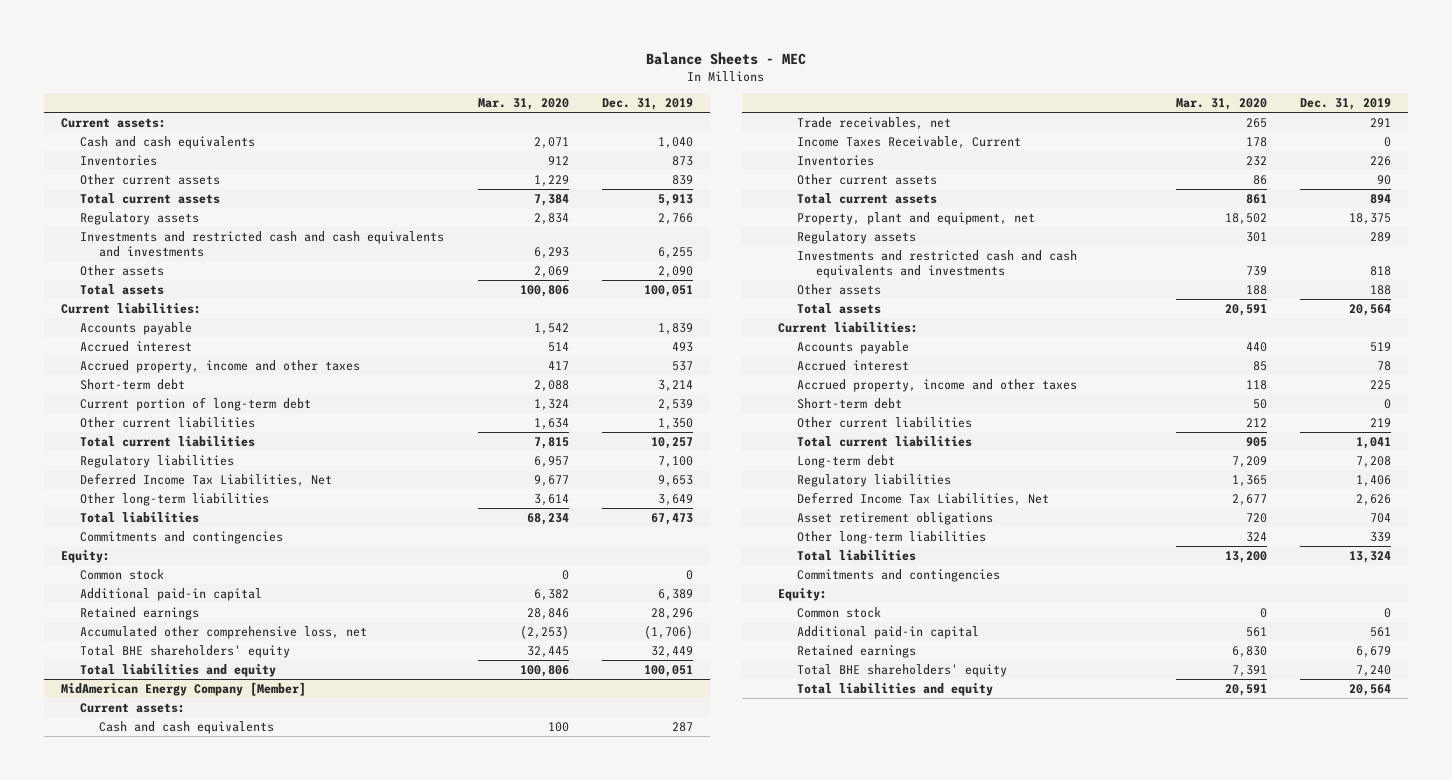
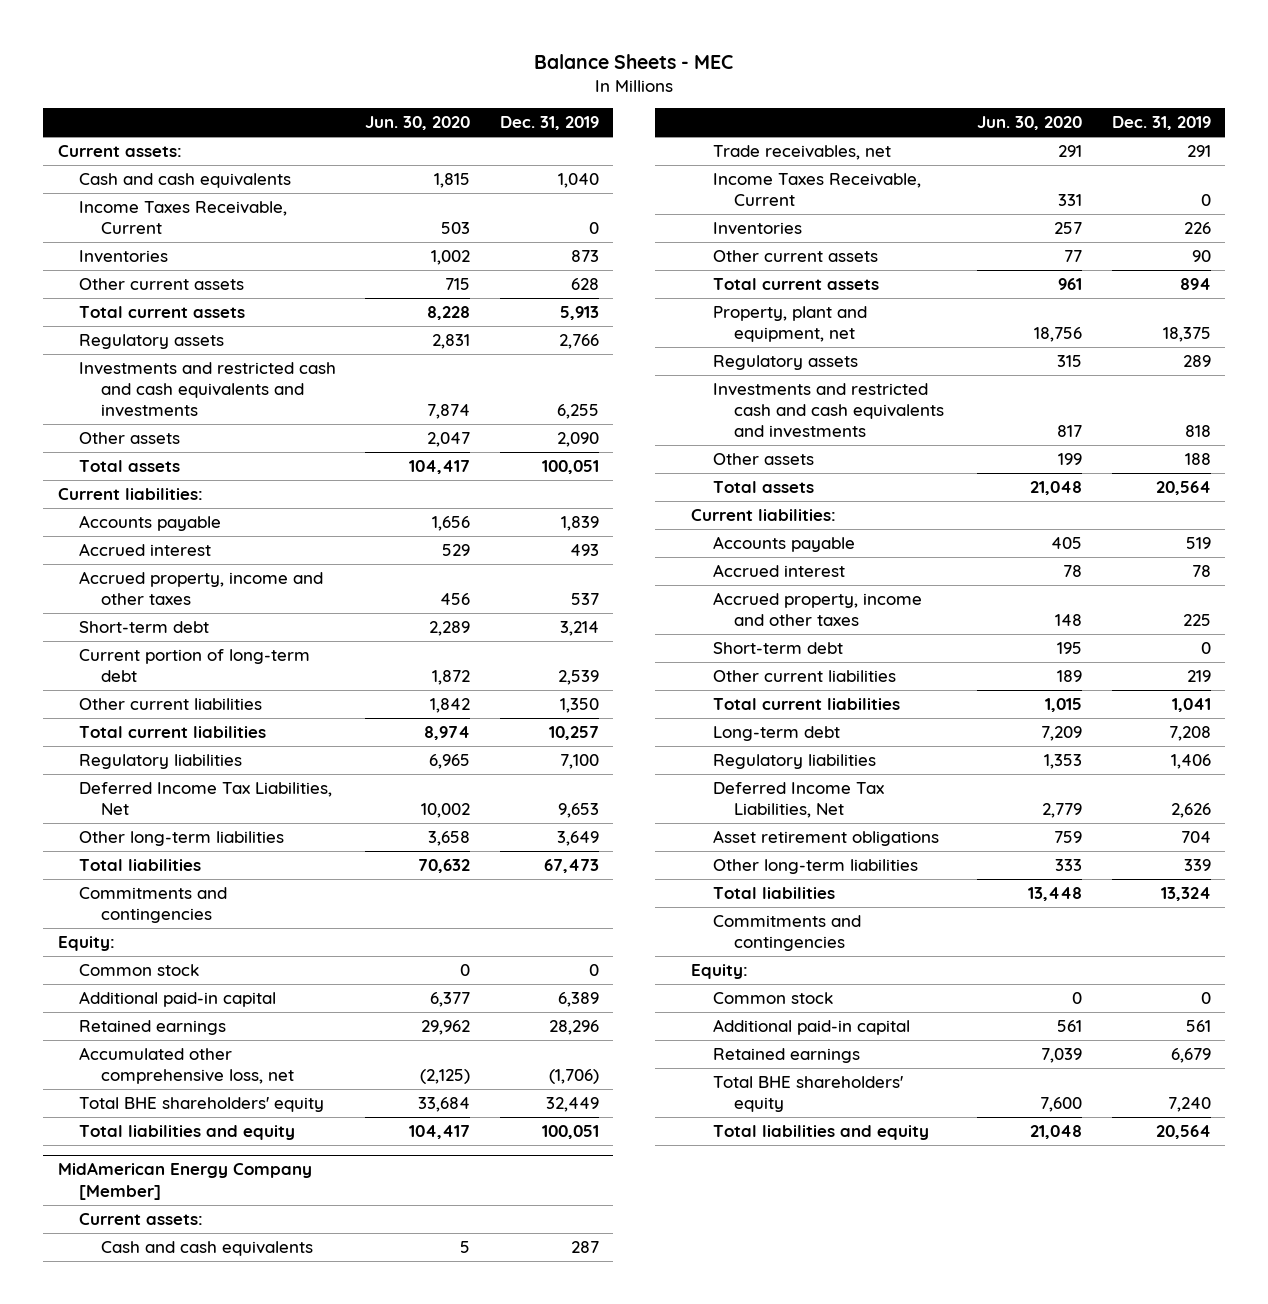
- | Mar. 31, 2020 | Dec. 31, 2019
+ | Jun. 30, 2020 | Dec. 31, 2019
+ Income Taxes Receivable, Current | 503 | 0
- Other current assets | 1,229 | 839
+ Other current assets | 715 | 628

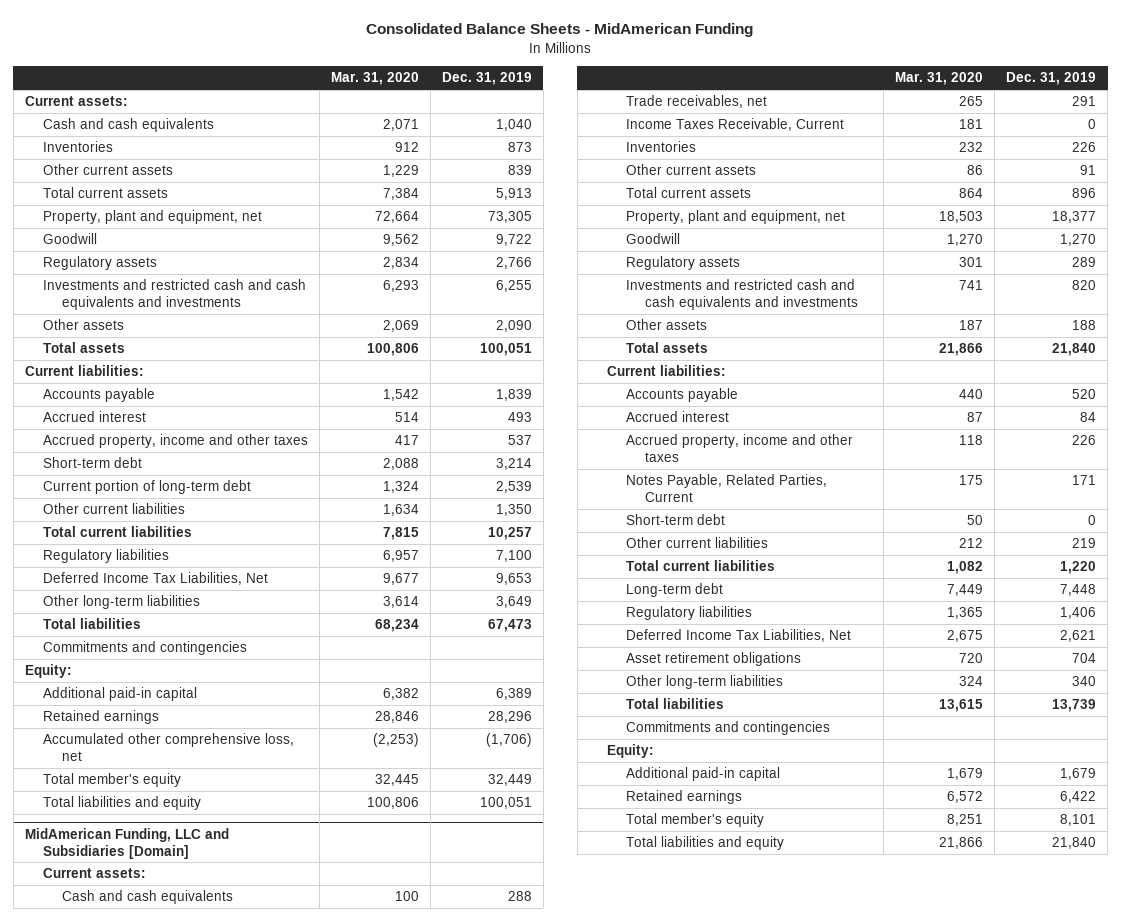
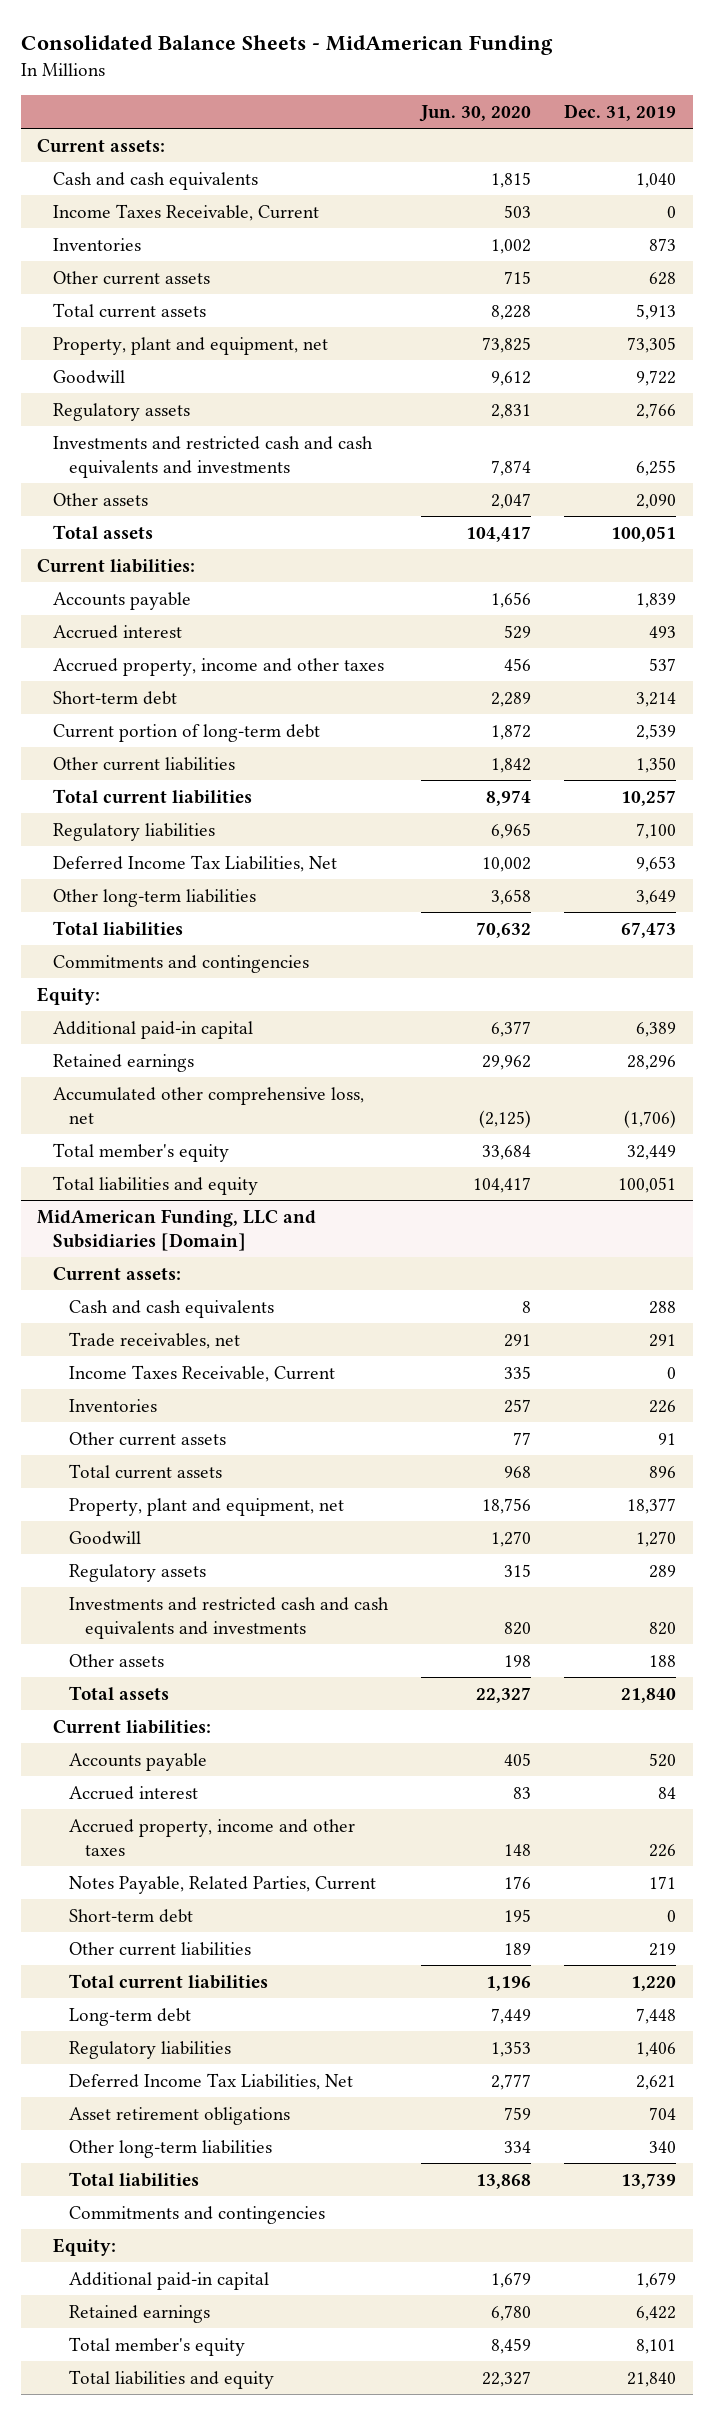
- | Mar. 31, 2020 | Dec. 31, 2019
+ | Jun. 30, 2020 | Dec. 31, 2019
+ Income Taxes Receivable, Current | 503 | 0
- Other current assets | 1,229 | 839
+ Other current assets | 715 | 628

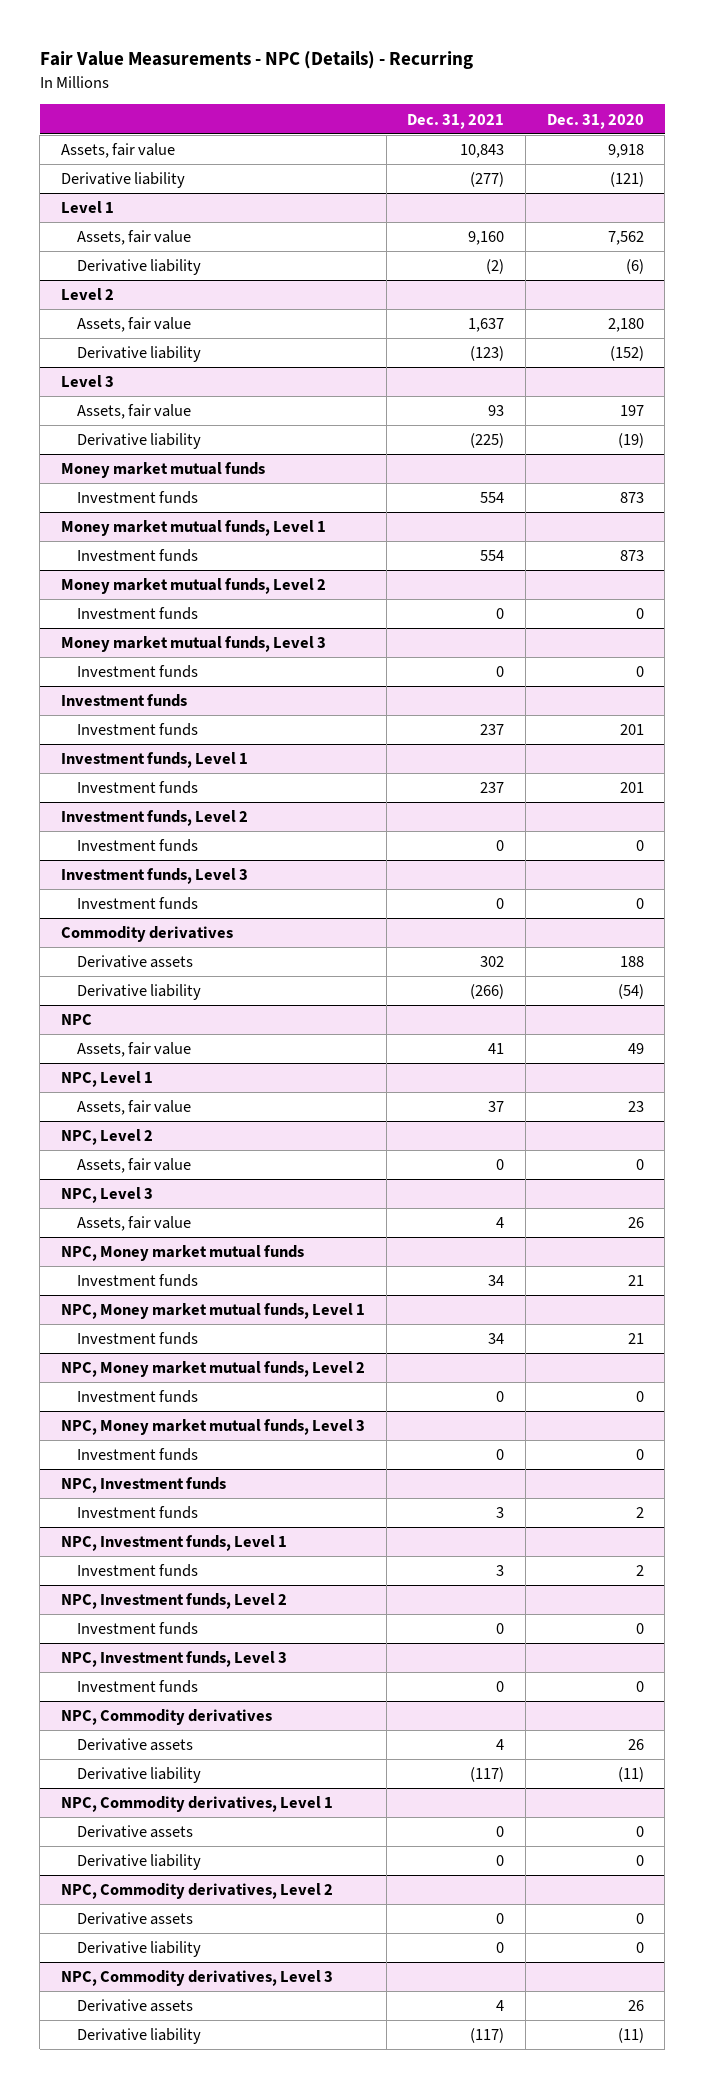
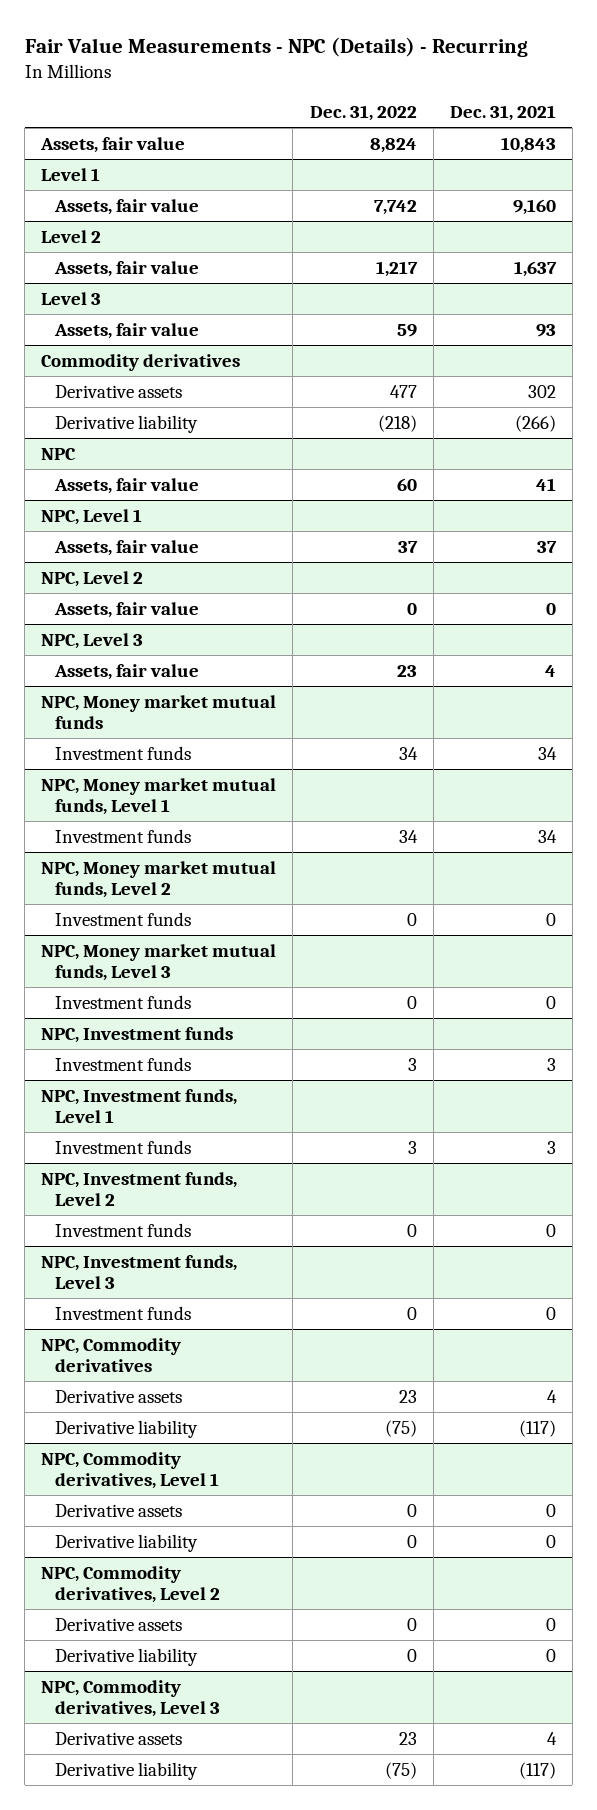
- | Dec. 31, 2021 | Dec. 31, 2020
+ | Dec. 31, 2022 | Dec. 31, 2021
- Derivative liability | (277) | (121)
@ Level 1
- Derivative liability | (2) | (6)
@ Level 2
- Derivative liability | (123) | (152)
@ Level 3
- Derivative liability | (225) | (19)
- Money market mutual funds
- Investment funds | 554 | 873
- Money market mutual funds, Level 1
- Investment funds | 554 | 873
- Money market mutual funds, Level 2
- Investment funds | 0 | 0
- Money market mutual funds, Level 3
- Investment funds | 0 | 0
- Investment funds
- Investment funds | 237 | 201
- Investment funds, Level 1
- Investment funds | 237 | 201
- Investment funds, Level 2
- Investment funds | 0 | 0
- Investment funds, Level 3
- Investment funds | 0 | 0

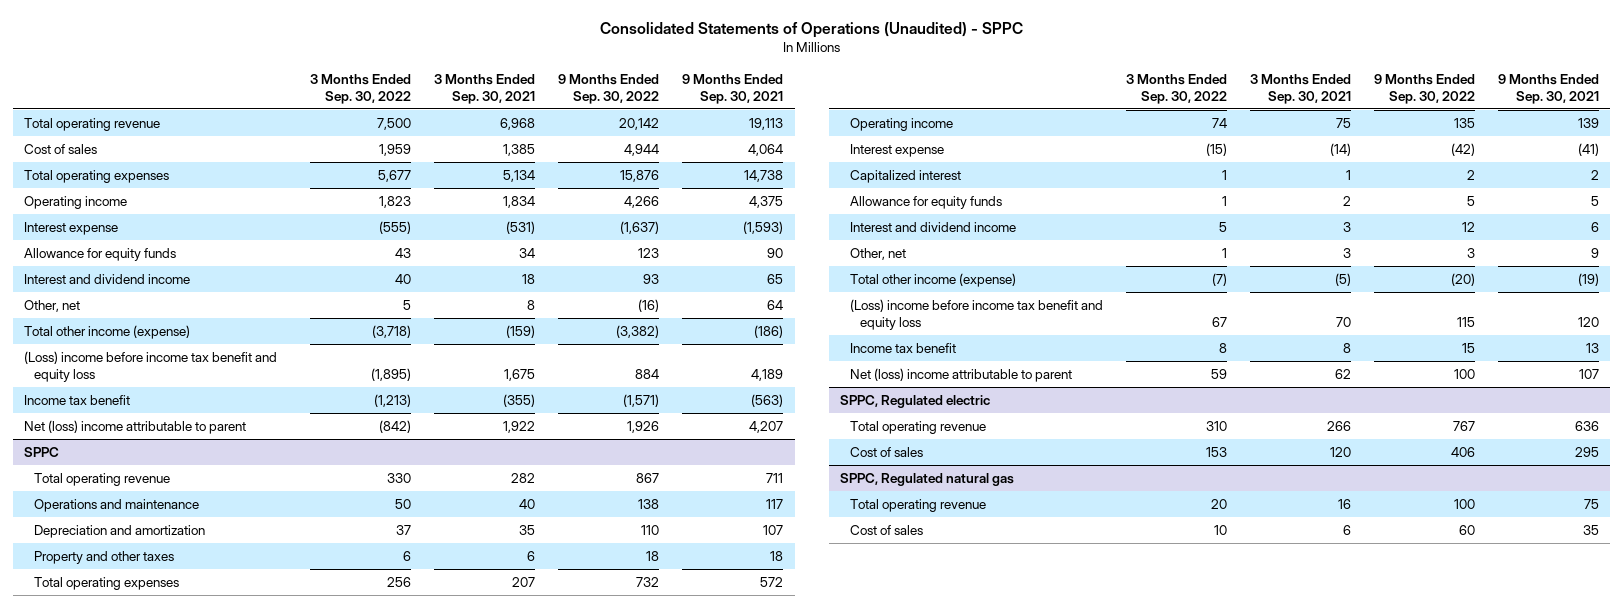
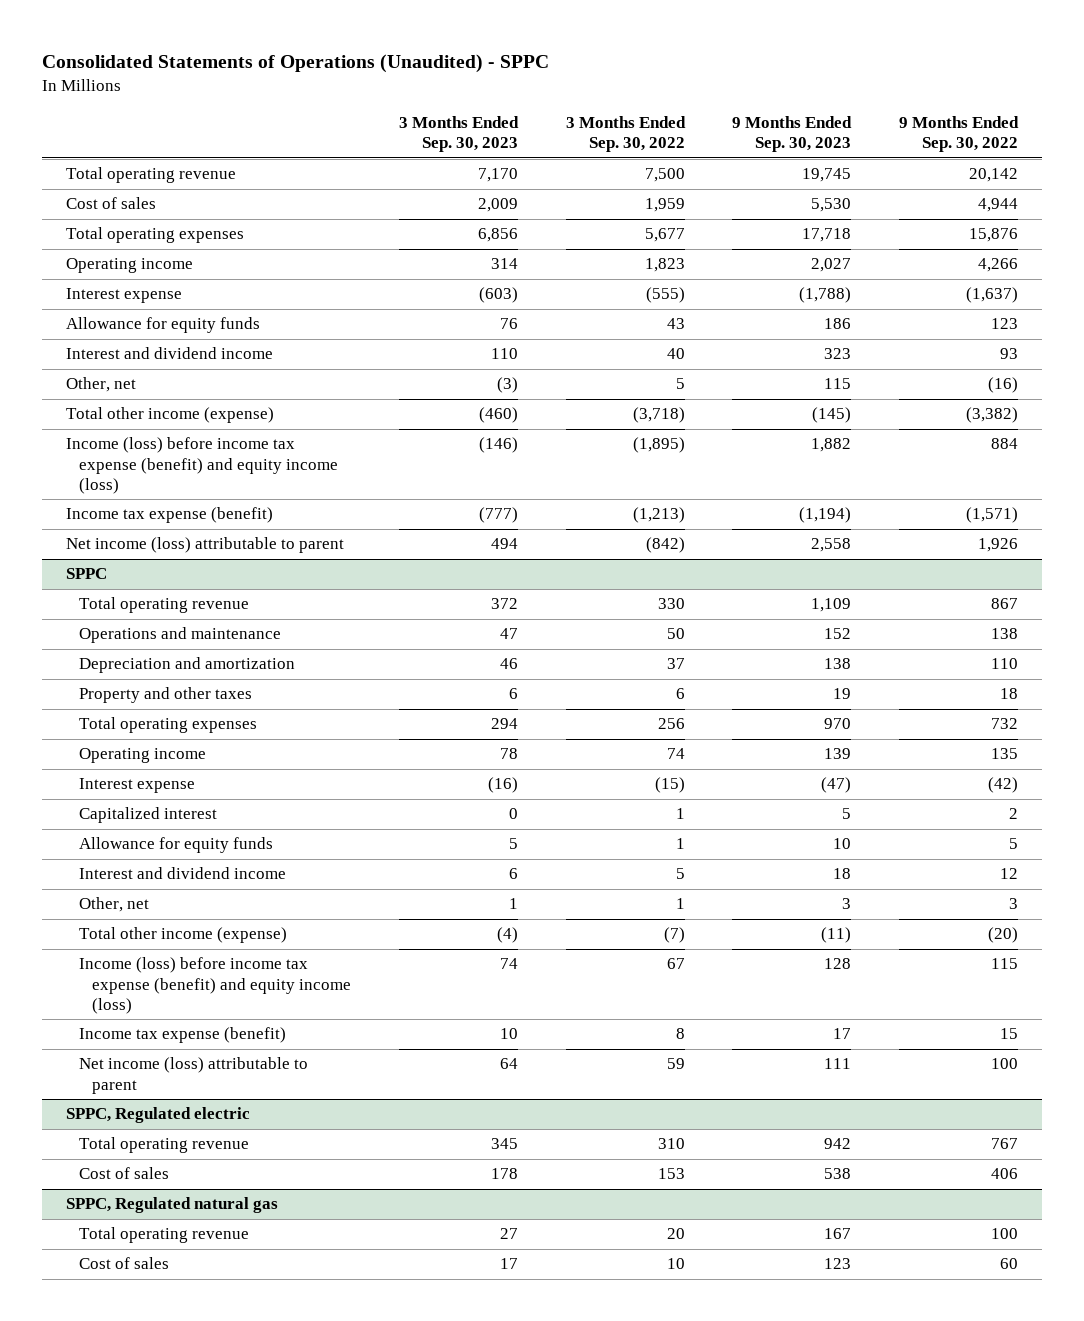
- | 3 Months Ended Sep. 30, 2022 | 3 Months Ended Sep. 30, 2021 | 9 Months Ended Sep. 30, 2022 | 9 Months Ended Sep. 30, 2021
+ | 3 Months Ended Sep. 30, 2023 | 3 Months Ended Sep. 30, 2022 | 9 Months Ended Sep. 30, 2023 | 9 Months Ended Sep. 30, 2022
- (Loss) income before income tax benefit and equity loss | (1,895) | 1,675 | 884 | 4,189
- Income tax benefit | (1,213) | (355) | (1,571) | (563)
- Net (loss) income attributable to parent | (842) | 1,922 | 1,926 | 4,207
+ Income (loss) before income tax expense (benefit) and equity income (loss) | (146) | (1,895) | 1,882 | 884
+ Income tax expense (benefit) | (777) | (1,213) | (1,194) | (1,571)
+ Net income (loss) attributable to parent | 494 | (842) | 2,558 | 1,926
@ SPPC
- (Loss) income before income tax benefit and equity loss | 67 | 70 | 115 | 120
- Income tax benefit | 8 | 8 | 15 | 13
- Net (loss) income attributable to parent | 59 | 62 | 100 | 107
+ Income (loss) before income tax expense (benefit) and equity income (loss) | 74 | 67 | 128 | 115
+ Income tax expense (benefit) | 10 | 8 | 17 | 15
+ Net income (loss) attributable to parent | 64 | 59 | 111 | 100

